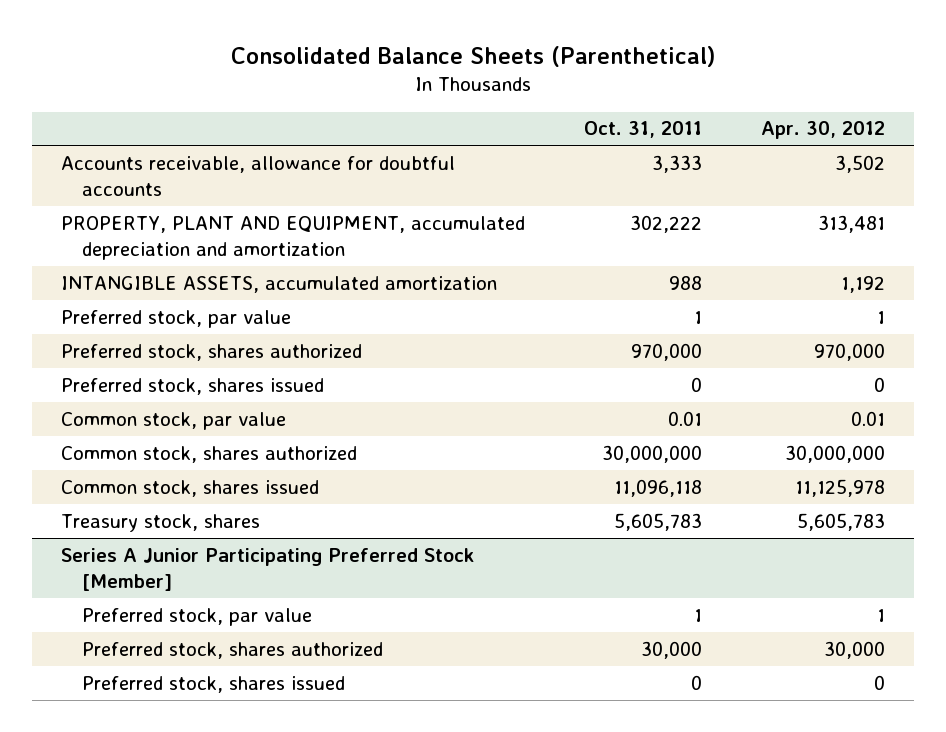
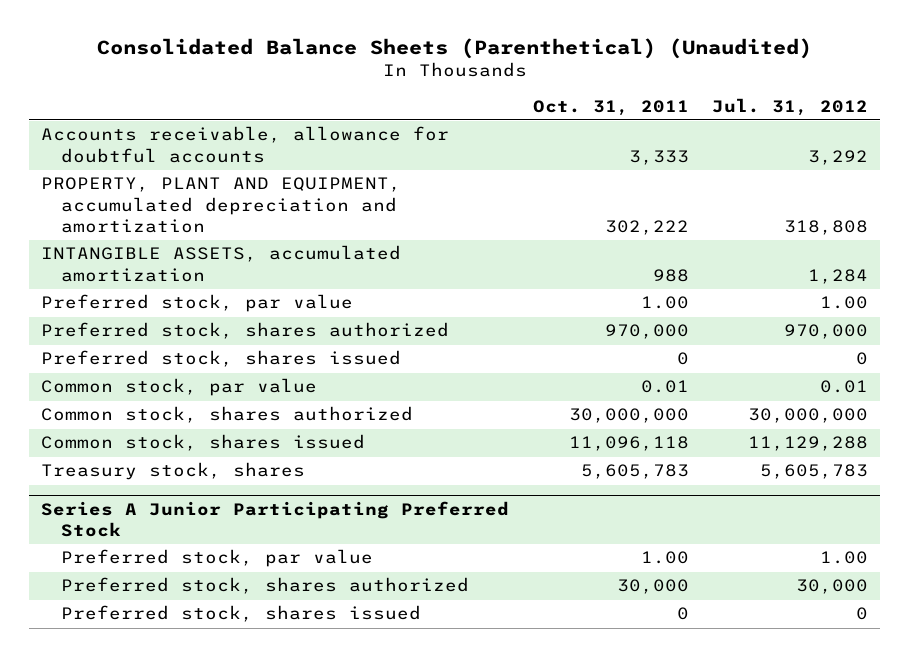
- Consolidated Balance Sheets (Parenthetical)
+ Consolidated Balance Sheets (Parenthetical) (Unaudited)
- | Oct. 31, 2011 | Apr. 30, 2012
+ | Oct. 31, 2011 | Jul. 31, 2012
- Preferred stock, par value | 1 | 1
+ Preferred stock, par value | 1.00 | 1.00
- Series A Junior Participating Preferred Stock [Member]
- Preferred stock, par value | 1 | 1
+ Series A Junior Participating Preferred Stock
+ Preferred stock, par value | 1.00 | 1.00

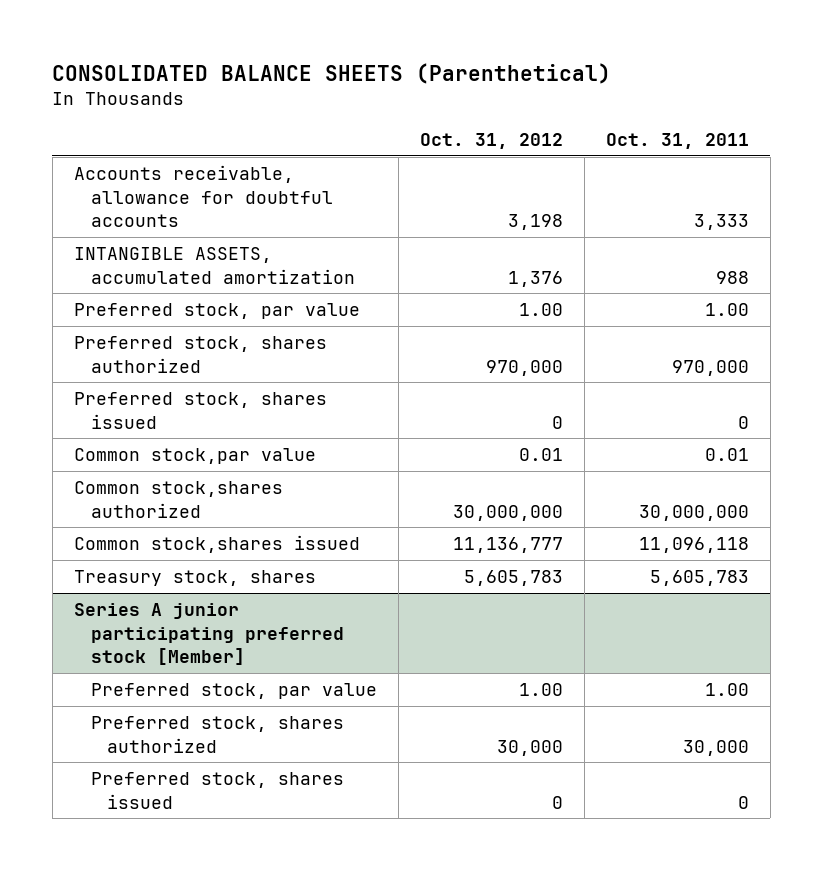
- Consolidated Balance Sheets (Parenthetical) (Unaudited)
+ CONSOLIDATED BALANCE SHEETS (Parenthetical)
- | Oct. 31, 2011 | Jul. 31, 2012
+ | Oct. 31, 2012 | Oct. 31, 2011
- PROPERTY, PLANT AND EQUIPMENT, accumulated depreciation and amortization | 302,222 | 318,808
- Common stock, par value | 0.01 | 0.01
- Common stock, shares authorized | 30,000,000 | 30,000,000
- Common stock, shares issued | 11,096,118 | 11,129,288
+ Common stock,par value | 0.01 | 0.01
+ Common stock,shares authorized | 30,000,000 | 30,000,000
+ Common stock,shares issued | 11,136,777 | 11,096,118
- Series A Junior Participating Preferred Stock
+ Series A junior participating preferred stock [Member]

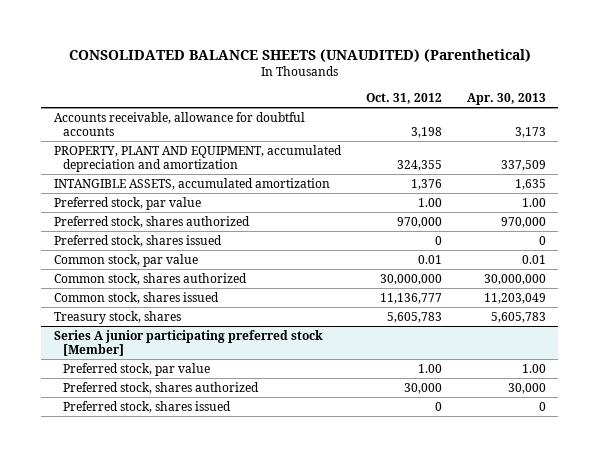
- CONSOLIDATED BALANCE SHEETS (Parenthetical)
+ CONSOLIDATED BALANCE SHEETS (UNAUDITED) (Parenthetical)
- | Oct. 31, 2012 | Oct. 31, 2011
+ | Oct. 31, 2012 | Apr. 30, 2013
+ PROPERTY, PLANT AND EQUIPMENT, accumulated depreciation and amortization | 324,355 | 337,509
- Common stock,par value | 0.01 | 0.01
- Common stock,shares authorized | 30,000,000 | 30,000,000
- Common stock,shares issued | 11,136,777 | 11,096,118
+ Common stock, par value | 0.01 | 0.01
+ Common stock, shares authorized | 30,000,000 | 30,000,000
+ Common stock, shares issued | 11,136,777 | 11,203,049

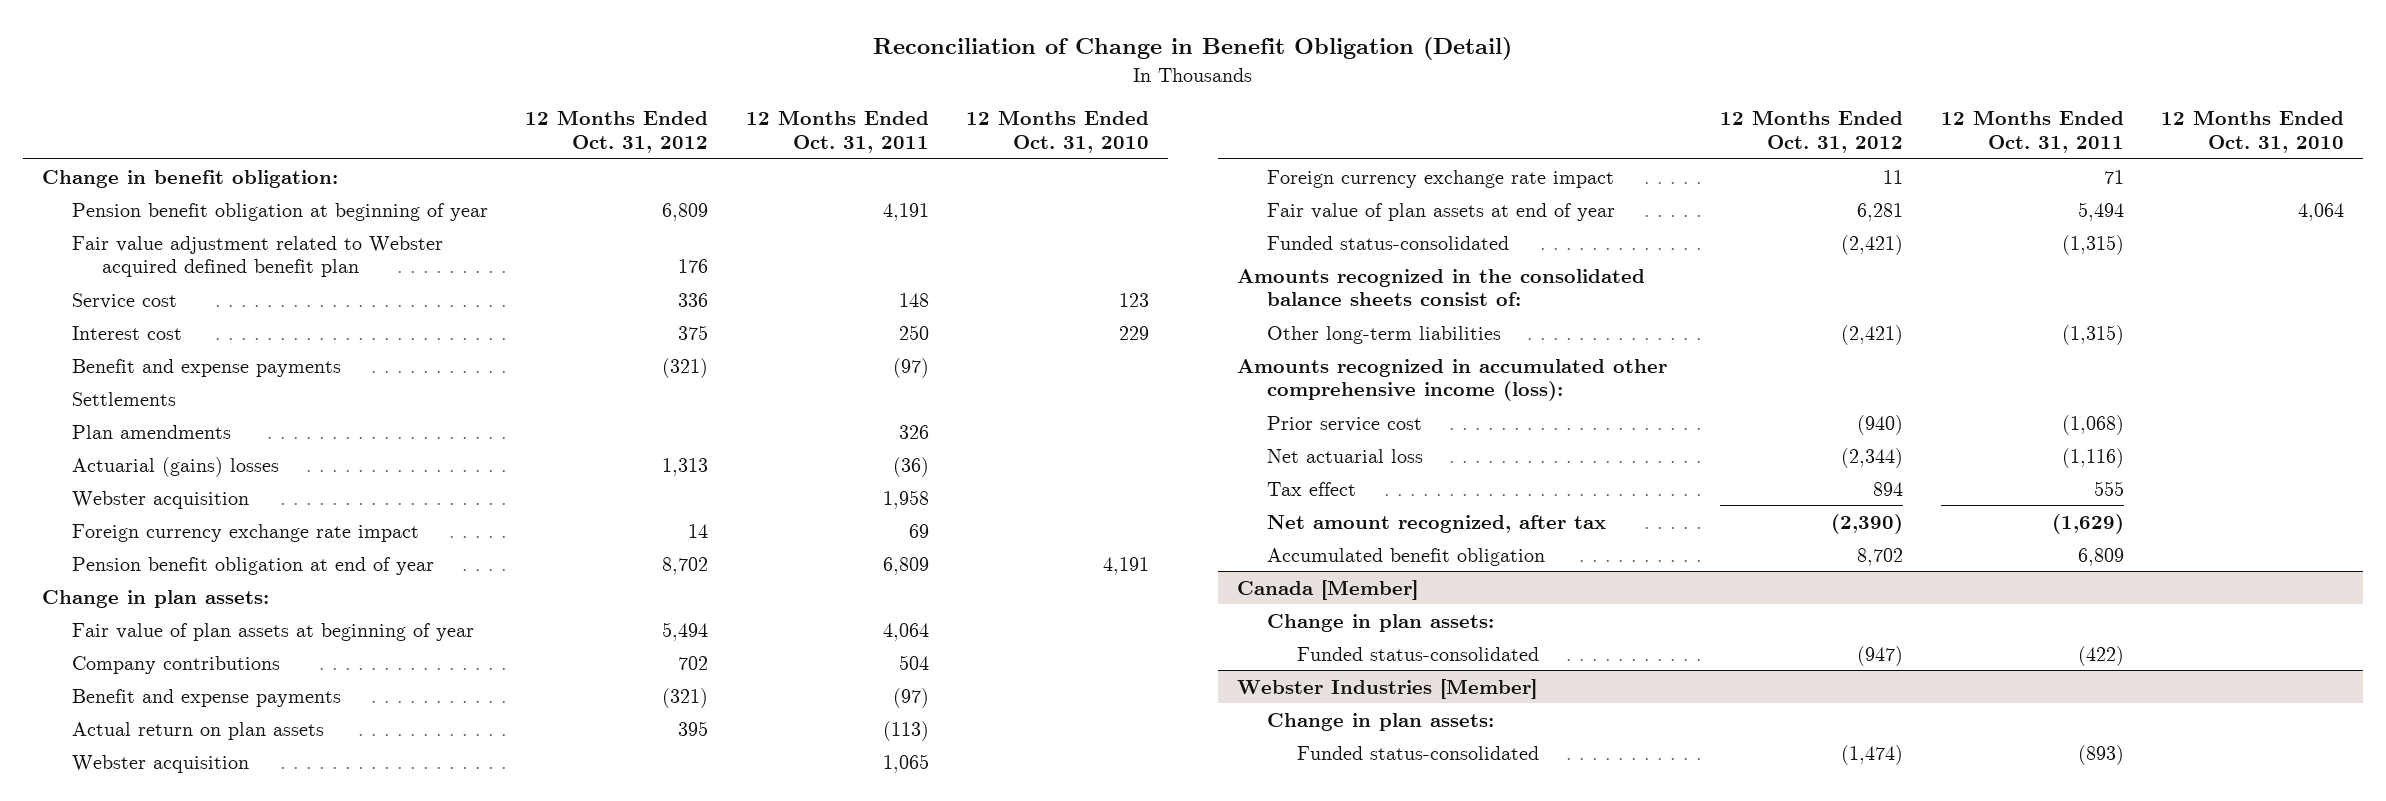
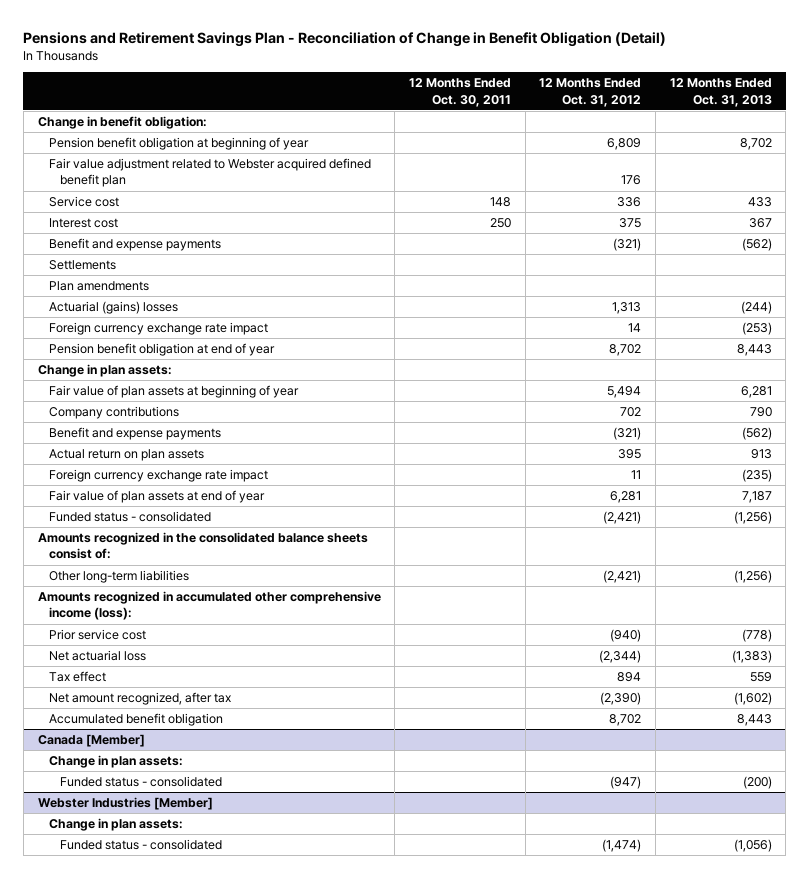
- Reconciliation of Change in Benefit Obligation (Detail)
+ Pensions and Retirement Savings Plan - Reconciliation of Change in Benefit Obligation (Detail)
- | 12 Months Ended Oct. 31, 2012 | 12 Months Ended Oct. 31, 2011 | 12 Months Ended Oct. 31, 2010
+ | 12 Months Ended Oct. 30, 2011 | 12 Months Ended Oct. 31, 2012 | 12 Months Ended Oct. 31, 2013
- Webster acquisition | | 1,958 |
- Webster acquisition | | 1,065 |
- Funded status-consolidated | (2,421) | (1,315) |
+ Funded status - consolidated | | (2,421) | (1,256)
@ Canada [Member]
- Funded status-consolidated | (947) | (422) |
+ Funded status - consolidated | | (947) | (200)
@ Webster Industries [Member]
- Funded status-consolidated | (1,474) | (893) |
+ Funded status - consolidated | | (1,474) | (1,056)

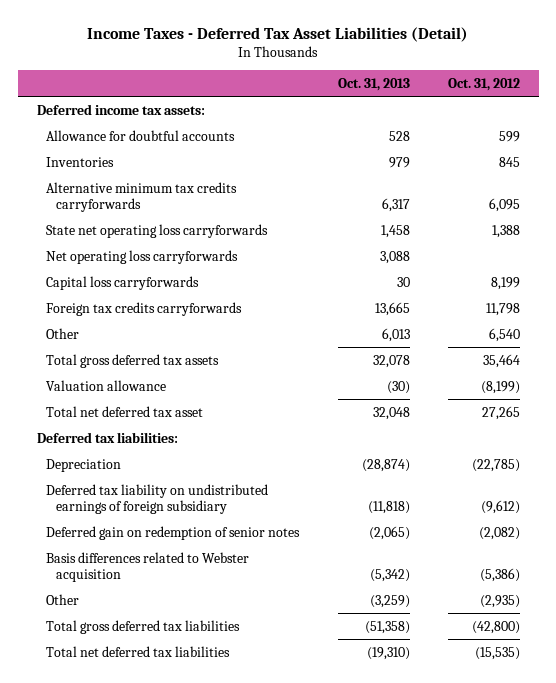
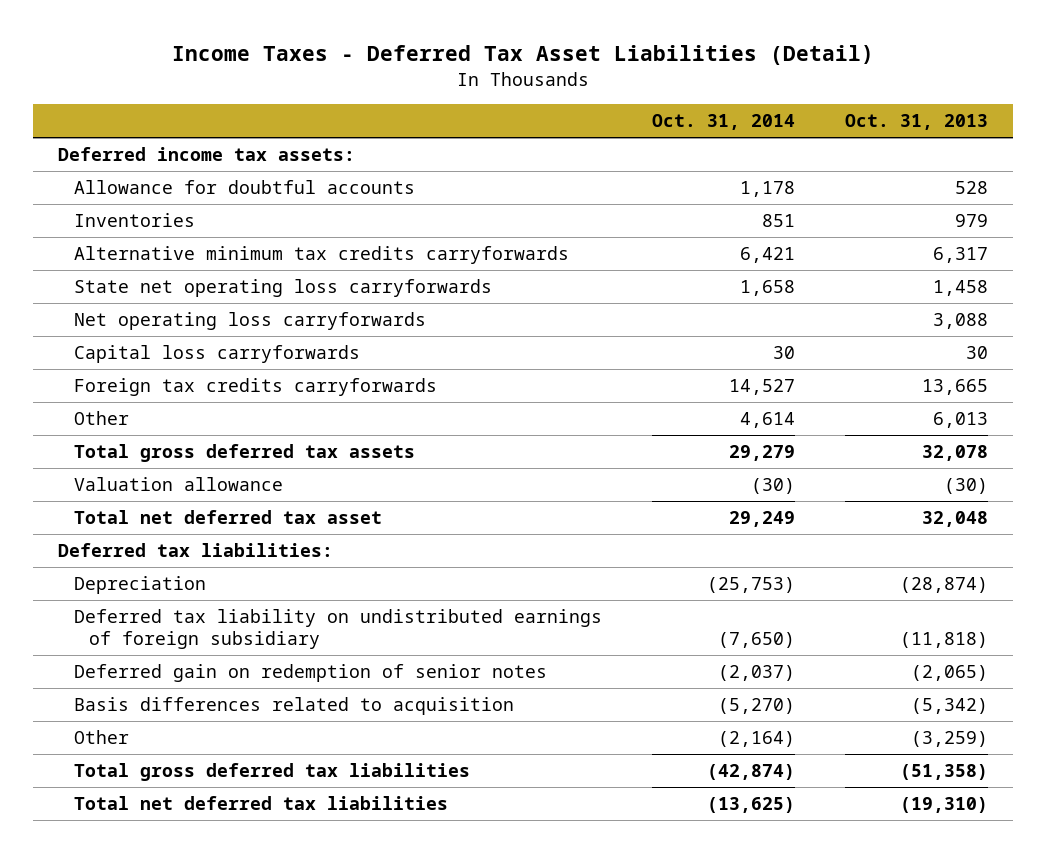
- | Oct. 31, 2013 | Oct. 31, 2012
+ | Oct. 31, 2014 | Oct. 31, 2013
- Basis differences related to Webster acquisition | (5,342) | (5,386)
+ Basis differences related to acquisition | (5,270) | (5,342)

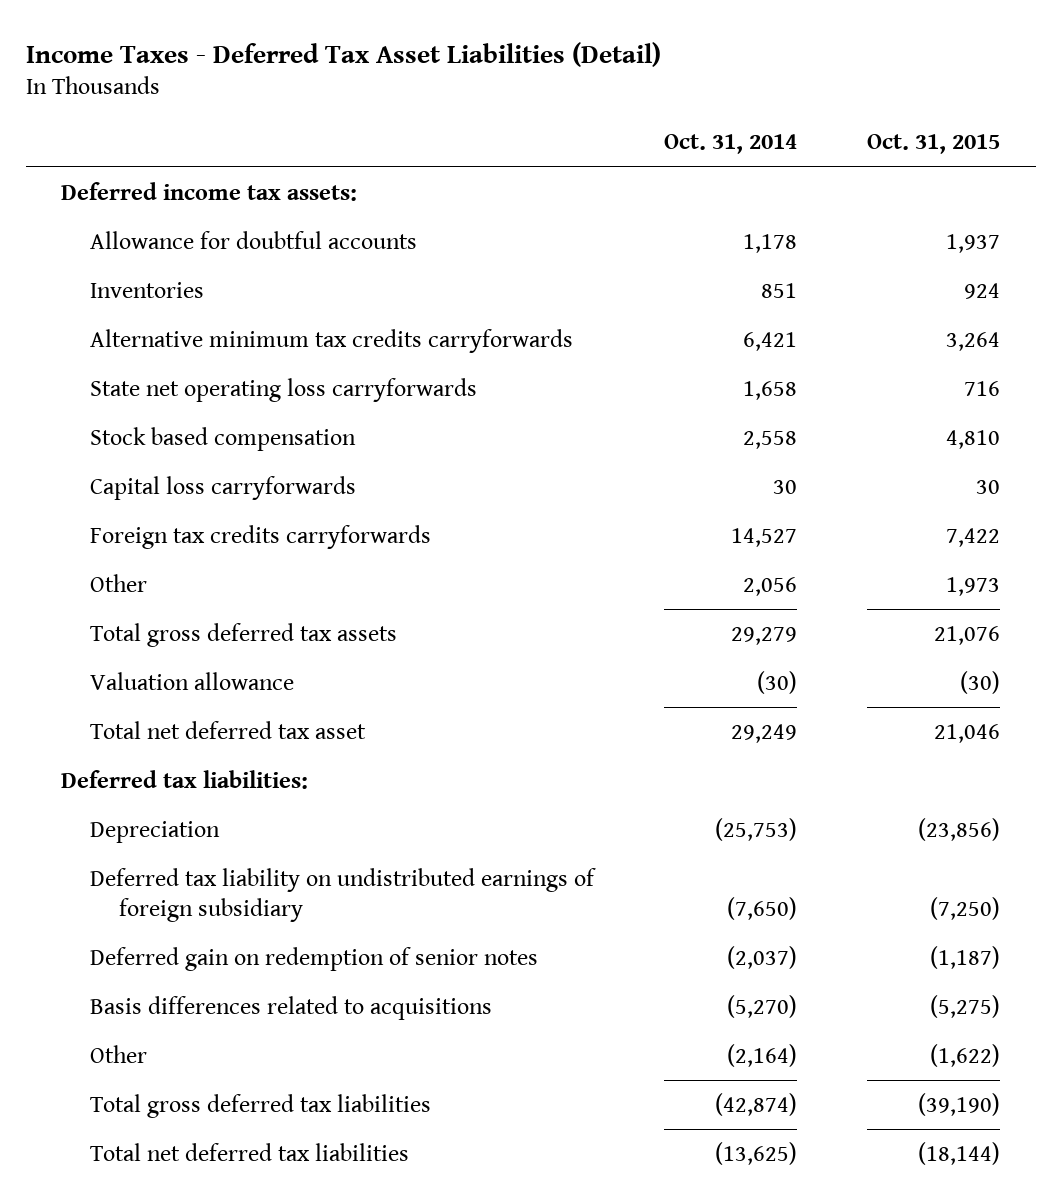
- | Oct. 31, 2014 | Oct. 31, 2013
+ | Oct. 31, 2014 | Oct. 31, 2015
- Net operating loss carryforwards | | 3,088
+ Stock based compensation | 2,558 | 4,810
- Other | 4,614 | 6,013
+ Other | 2,056 | 1,973
- Basis differences related to acquisition | (5,270) | (5,342)
+ Basis differences related to acquisitions | (5,270) | (5,275)

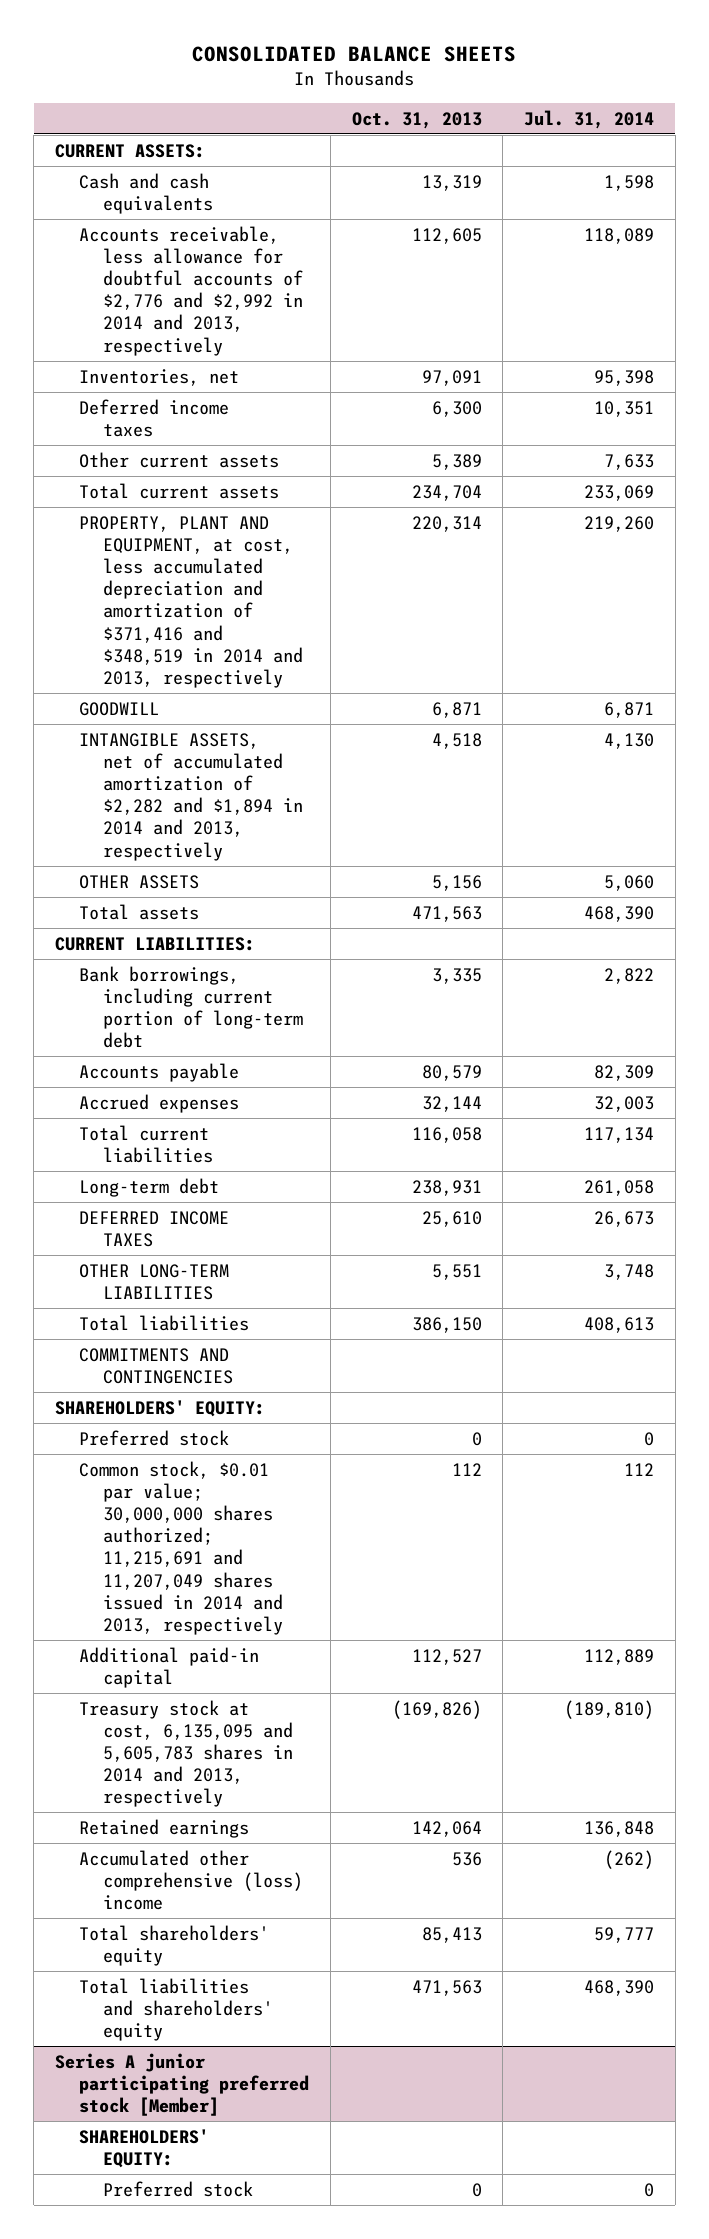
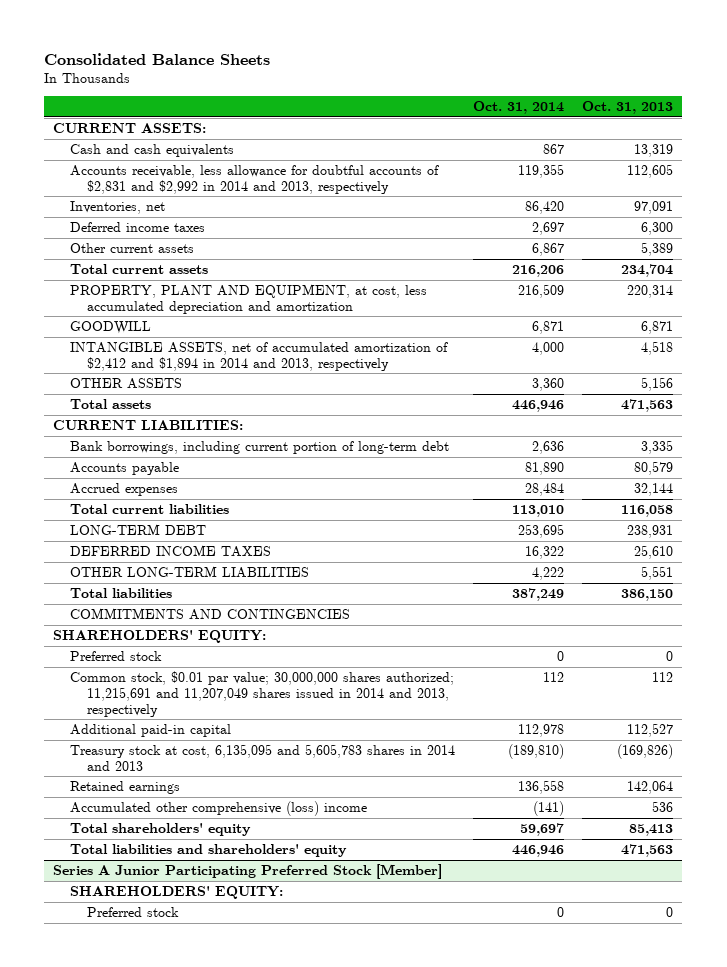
- CONSOLIDATED BALANCE SHEETS
+ Consolidated Balance Sheets
- | Oct. 31, 2013 | Jul. 31, 2014
+ | Oct. 31, 2014 | Oct. 31, 2013
- Accounts receivable, less allowance for doubtful accounts of $2,776 and $2,992 in 2014 and 2013, respectively | 112,605 | 118,089
+ Accounts receivable, less allowance for doubtful accounts of $2,831 and $2,992 in 2014 and 2013, respectively | 119,355 | 112,605
- PROPERTY, PLANT AND EQUIPMENT, at cost, less accumulated depreciation and amortization of $371,416 and $348,519 in 2014 and 2013, respectively | 220,314 | 219,260
+ PROPERTY, PLANT AND EQUIPMENT, at cost, less accumulated depreciation and amortization | 216,509 | 220,314
- INTANGIBLE ASSETS, net of accumulated amortization of $2,282 and $1,894 in 2014 and 2013, respectively | 4,518 | 4,130
+ INTANGIBLE ASSETS, net of accumulated amortization of $2,412 and $1,894 in 2014 and 2013, respectively | 4,000 | 4,518
- Long-term debt | 238,931 | 261,058
+ LONG-TERM DEBT | 253,695 | 238,931
- Treasury stock at cost, 6,135,095 and 5,605,783 shares in 2014 and 2013, respectively | (169,826) | (189,810)
+ Treasury stock at cost, 6,135,095 and 5,605,783 shares in 2014 and 2013 | (189,810) | (169,826)
- Series A junior participating preferred stock [Member]
+ Series A Junior Participating Preferred Stock [Member]

